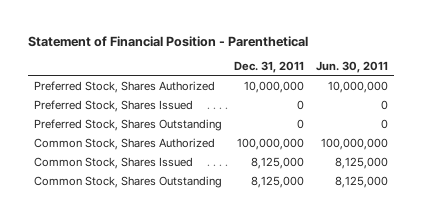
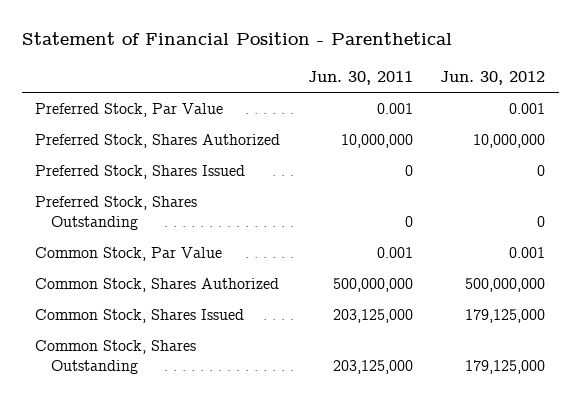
- | Dec. 31, 2011 | Jun. 30, 2011
+ | Jun. 30, 2011 | Jun. 30, 2012
+ Preferred Stock, Par Value | 0.001 | 0.001
- Common Stock, Shares Authorized | 100,000,000 | 100,000,000
- Common Stock, Shares Issued | 8,125,000 | 8,125,000
- Common Stock, Shares Outstanding | 8,125,000 | 8,125,000
+ Common Stock, Par Value | 0.001 | 0.001
+ Common Stock, Shares Authorized | 500,000,000 | 500,000,000
+ Common Stock, Shares Issued | 203,125,000 | 179,125,000
+ Common Stock, Shares Outstanding | 203,125,000 | 179,125,000

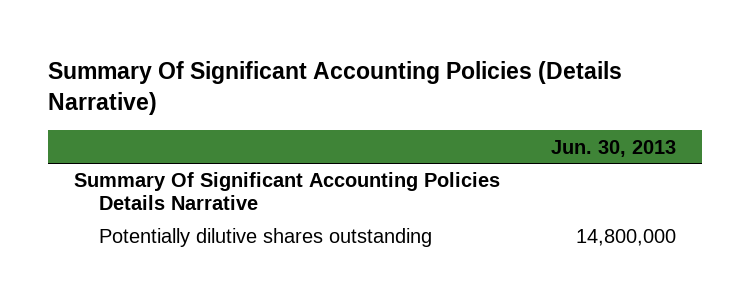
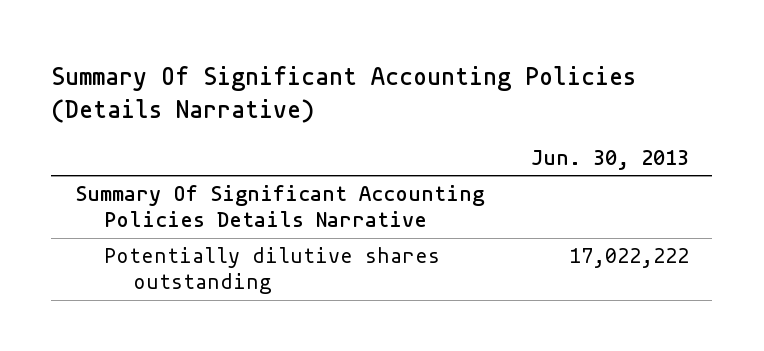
- Potentially dilutive shares outstanding | 14,800,000
+ Potentially dilutive shares outstanding | 17,022,222

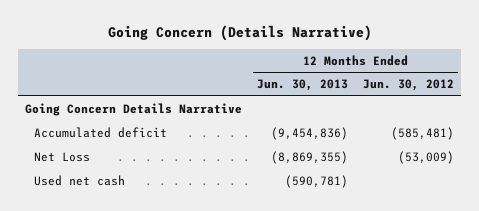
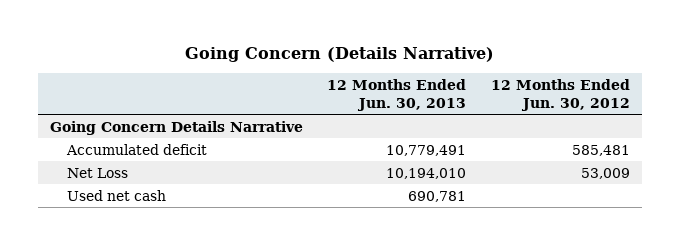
- Accumulated deficit | (9,454,836) | (585,481)
- Net Loss | (8,869,355) | (53,009)
- Used net cash | (590,781) |
+ Accumulated deficit | 10,779,491 | 585,481
+ Net Loss | 10,194,010 | 53,009
+ Used net cash | 690,781 |

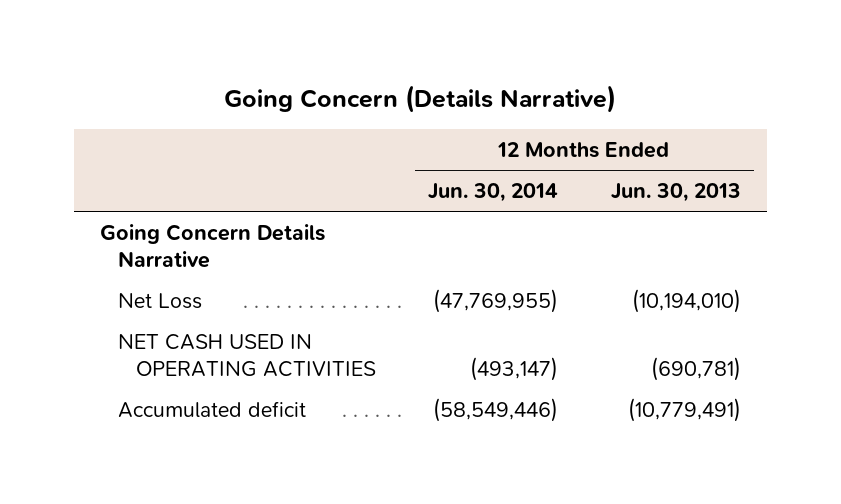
- | 12 Months Ended Jun. 30, 2013 | 12 Months Ended Jun. 30, 2012
+ | 12 Months Ended Jun. 30, 2014 | 12 Months Ended Jun. 30, 2013
- Accumulated deficit | 10,779,491 | 585,481
- Net Loss | 10,194,010 | 53,009
- Used net cash | 690,781 |
+ Net Loss | (47,769,955) | (10,194,010)
+ NET CASH USED IN OPERATING ACTIVITIES | (493,147) | (690,781)
+ Accumulated deficit | (58,549,446) | (10,779,491)

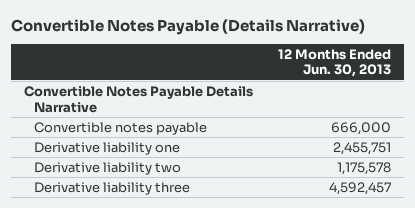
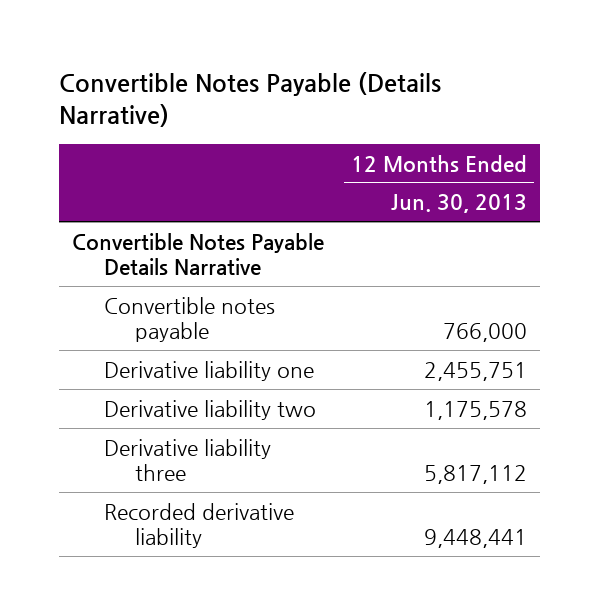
- Convertible notes payable | 666,000
+ Convertible notes payable | 766,000
- Derivative liability three | 4,592,457
+ Derivative liability three | 5,817,112
+ Recorded derivative liability | 9,448,441

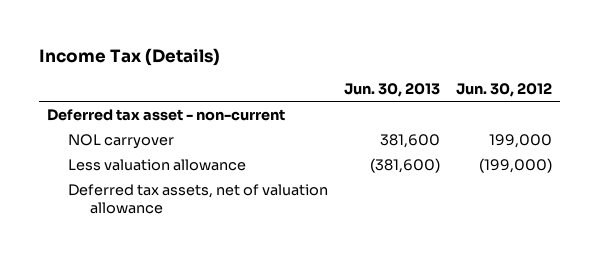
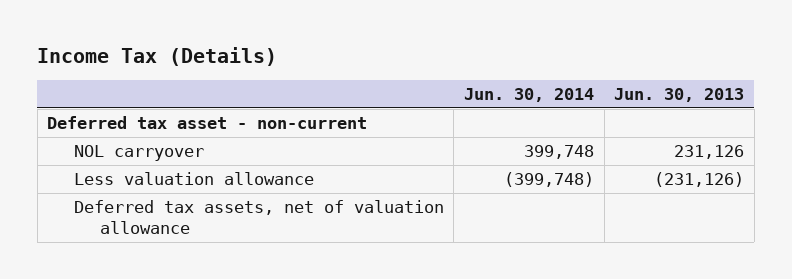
- | Jun. 30, 2013 | Jun. 30, 2012
+ | Jun. 30, 2014 | Jun. 30, 2013
- NOL carryover | 381,600 | 199,000
- Less valuation allowance | (381,600) | (199,000)
+ NOL carryover | 399,748 | 231,126
+ Less valuation allowance | (399,748) | (231,126)

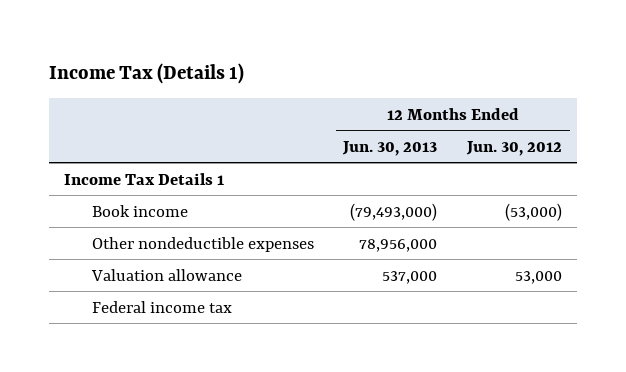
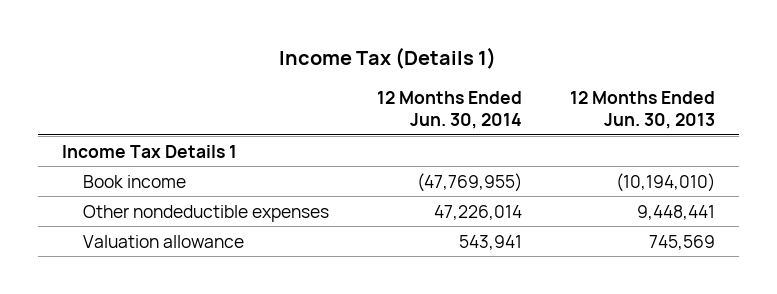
- | 12 Months Ended Jun. 30, 2013 | 12 Months Ended Jun. 30, 2012
+ | 12 Months Ended Jun. 30, 2014 | 12 Months Ended Jun. 30, 2013
- Book income | (79,493,000) | (53,000)
- Other nondeductible expenses | 78,956,000 |
- Valuation allowance | 537,000 | 53,000
- Federal income tax
+ Book income | (47,769,955) | (10,194,010)
+ Other nondeductible expenses | 47,226,014 | 9,448,441
+ Valuation allowance | 543,941 | 745,569

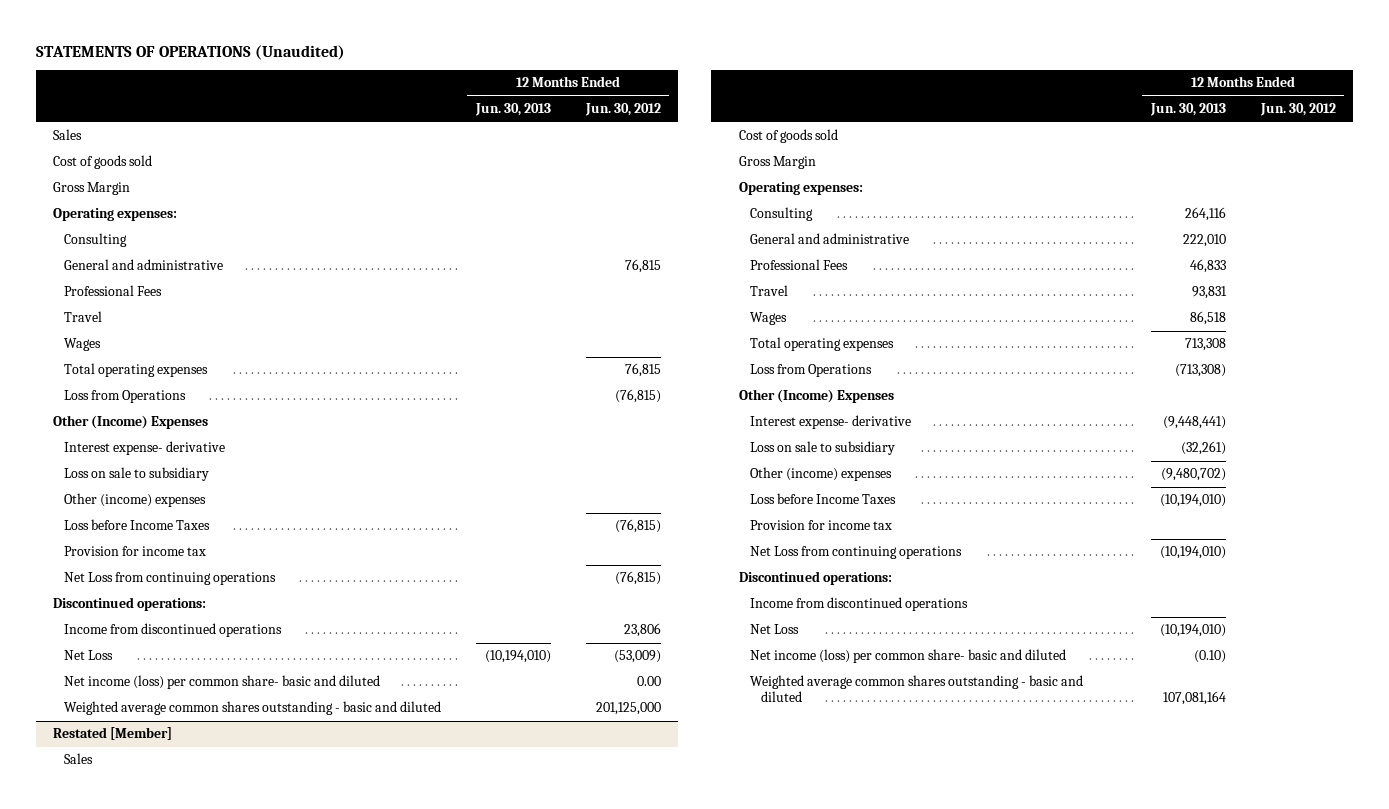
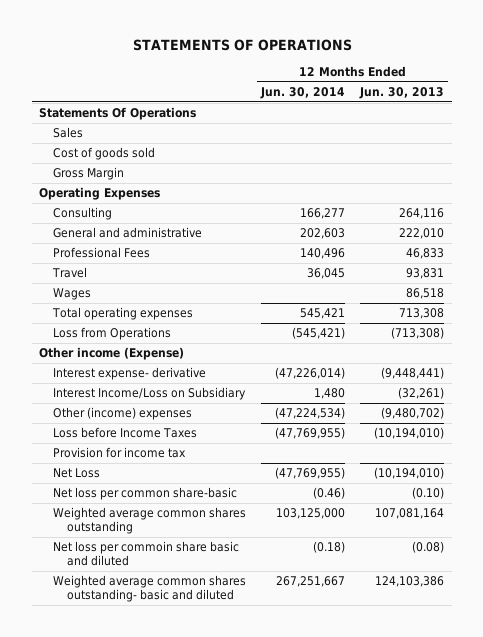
- STATEMENTS OF OPERATIONS (Unaudited)
+ STATEMENTS OF OPERATIONS
- | 12 Months Ended Jun. 30, 2013 | 12 Months Ended Jun. 30, 2012
+ | 12 Months Ended Jun. 30, 2014 | 12 Months Ended Jun. 30, 2013
- Sales
- Cost of goods sold
- Gross Margin
- Operating expenses:
- Consulting
- General and administrative | | 76,815
- Professional Fees
- Travel
- Wages
- Total operating expenses | | 76,815
- Loss from Operations | | (76,815)
- Other (Income) Expenses
- Interest expense- derivative
- Loss on sale to subsidiary
- Other (income) expenses
- Loss before Income Taxes | | (76,815)
- Provision for income tax
- Net Loss from continuing operations | | (76,815)
- Discontinued operations:
- Income from discontinued operations | | 23,806
- Net Loss | (10,194,010) | (53,009)
- Net income (loss) per common share- basic and diluted | | 0.00
- Weighted average common shares outstanding - basic and diluted | | 201,125,000
- Restated [Member]
+ Statements Of Operations
- Operating expenses:
+ Operating Expenses
- Other (Income) Expenses
+ Other income (Expense)
- Loss on sale to subsidiary | (32,261) |
+ Interest Income/Loss on Subsidiary | 1,480 | (32,261)
- Net Loss from continuing operations | (10,194,010) |
- Discontinued operations:
- Income from discontinued operations
- Net income (loss) per common share- basic and diluted | (0.10) |
- Weighted average common shares outstanding - basic and diluted | 107,081,164 |
+ Net loss per common share-basic | (0.46) | (0.10)
+ Weighted average common shares outstanding | 103,125,000 | 107,081,164
+ Net loss per commoin share basic and diluted | (0.18) | (0.08)
+ Weighted average common shares outstanding- basic and diluted | 267,251,667 | 124,103,386

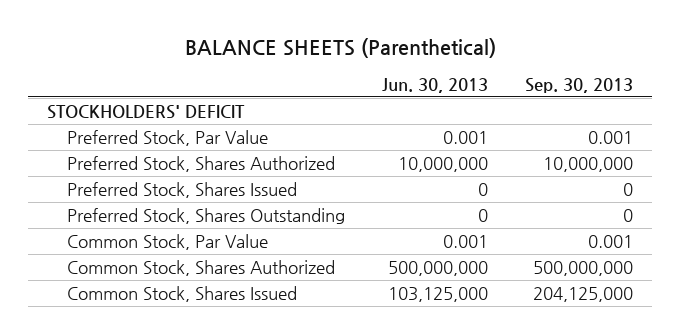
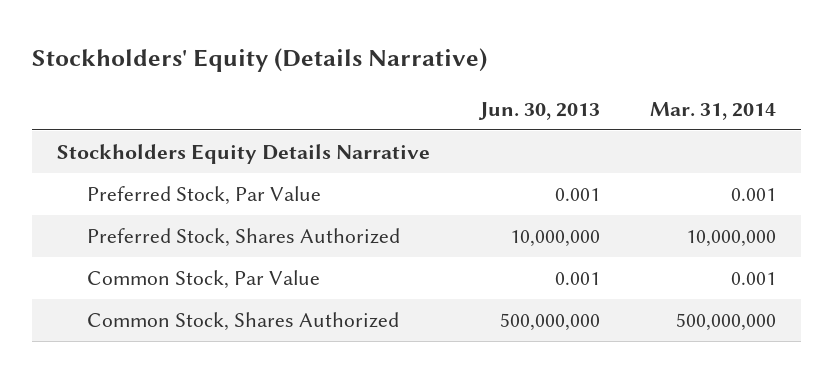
- BALANCE SHEETS (Parenthetical)
+ Stockholders' Equity (Details Narrative)
- | Jun. 30, 2013 | Sep. 30, 2013
+ | Jun. 30, 2013 | Mar. 31, 2014
- STOCKHOLDERS' DEFICIT
+ Stockholders Equity Details Narrative
- Preferred Stock, Shares Issued | 0 | 0
- Preferred Stock, Shares Outstanding | 0 | 0
- Common Stock, Shares Issued | 103,125,000 | 204,125,000

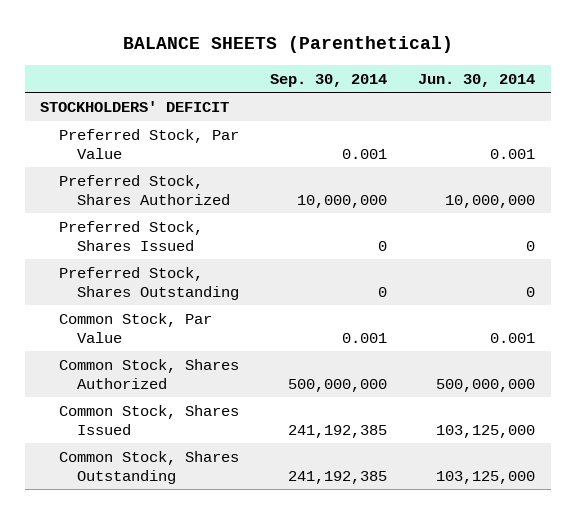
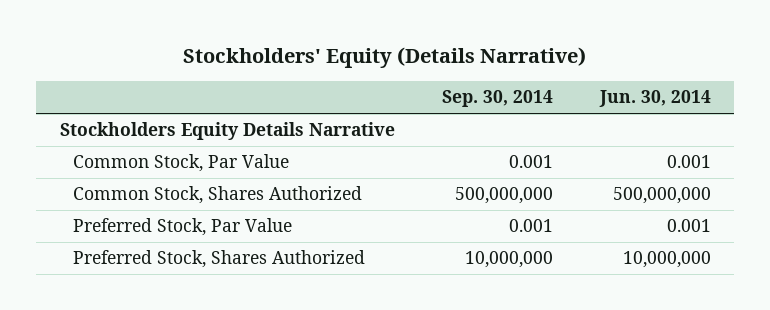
- BALANCE SHEETS (Parenthetical)
+ Stockholders' Equity (Details Narrative)
- STOCKHOLDERS' DEFICIT
- Preferred Stock, Shares Issued | 0 | 0
- Preferred Stock, Shares Outstanding | 0 | 0
+ Stockholders Equity Details Narrative
- Common Stock, Shares Issued | 241,192,385 | 103,125,000
- Common Stock, Shares Outstanding | 241,192,385 | 103,125,000
moved down: Preferred Stock, Par Value | 0.001 | 0.001
moved down: Preferred Stock, Shares Authorized | 10,000,000 | 10,000,000

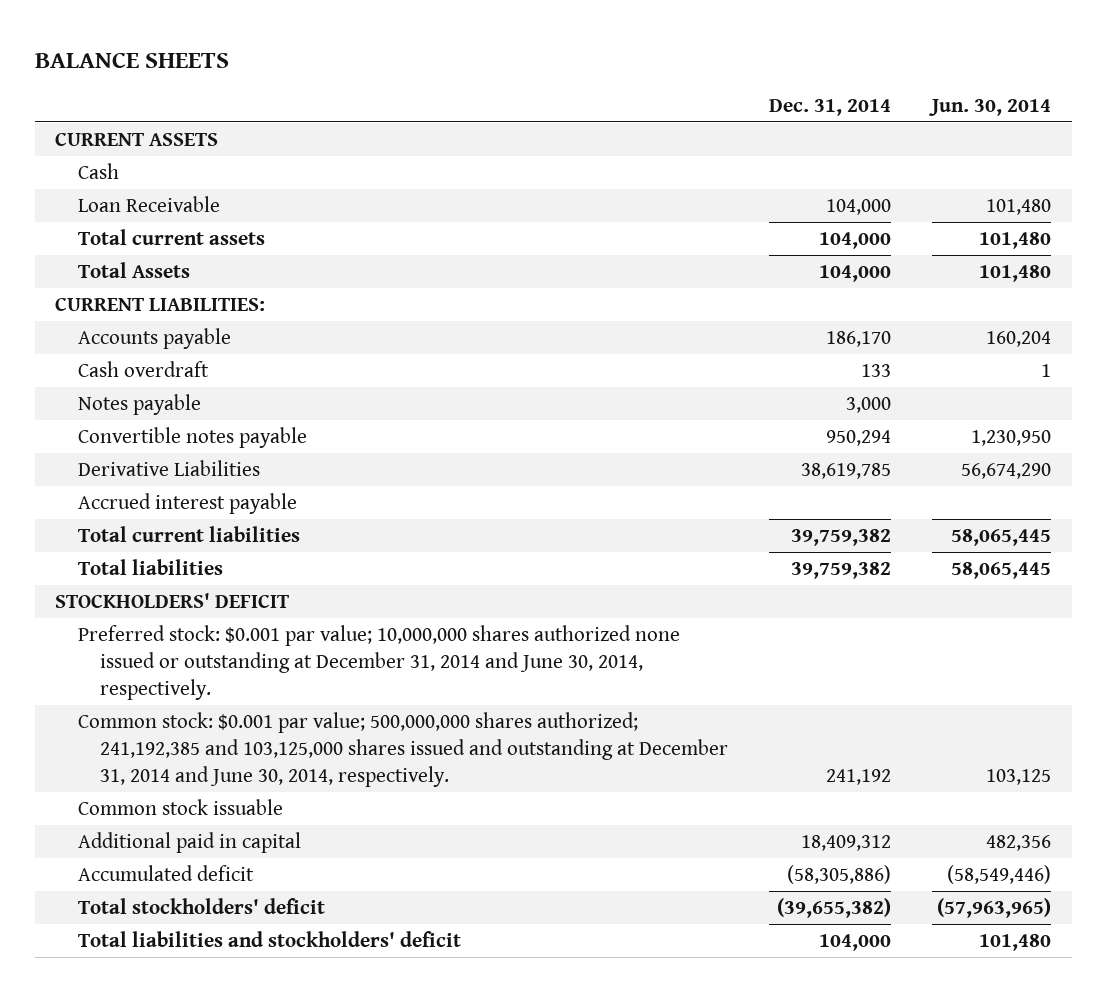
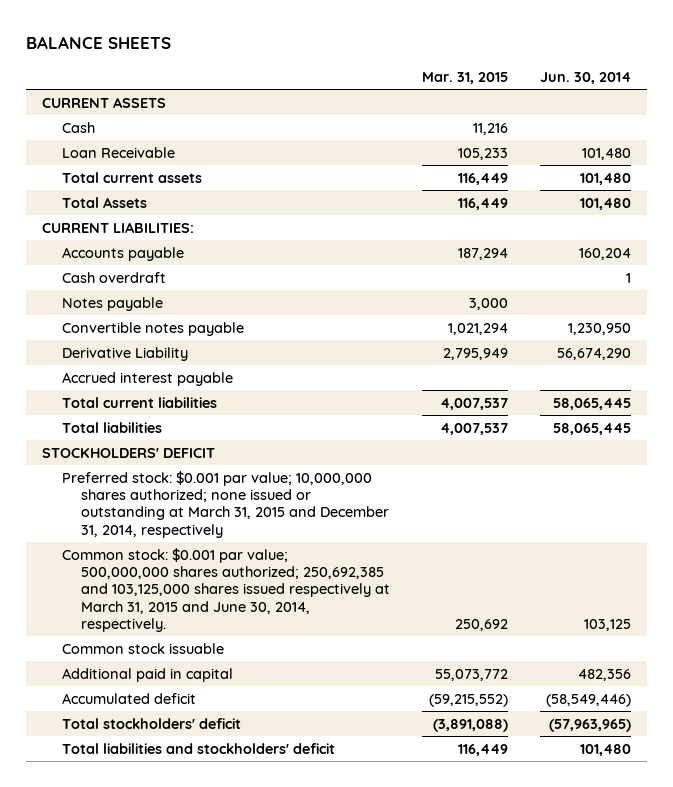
- | Dec. 31, 2014 | Jun. 30, 2014
+ | Mar. 31, 2015 | Jun. 30, 2014
- Derivative Liabilities | 38,619,785 | 56,674,290
+ Derivative Liability | 2,795,949 | 56,674,290
- Preferred stock: $0.001 par value; 10,000,000 shares authorized none issued or outstanding at December 31, 2014 and June 30, 2014, respectively.
- Common stock: $0.001 par value; 500,000,000 shares authorized; 241,192,385 and 103,125,000 shares issued and outstanding at December 31, 2014 and June 30, 2014, respectively. | 241,192 | 103,125
+ Preferred stock: $0.001 par value; 10,000,000 shares authorized; none issued or outstanding at March 31, 2015 and December 31, 2014, respectively
+ Common stock: $0.001 par value; 500,000,000 shares authorized; 250,692,385 and 103,125,000 shares issued respectively at March 31, 2015 and June 30, 2014, respectively. | 250,692 | 103,125

